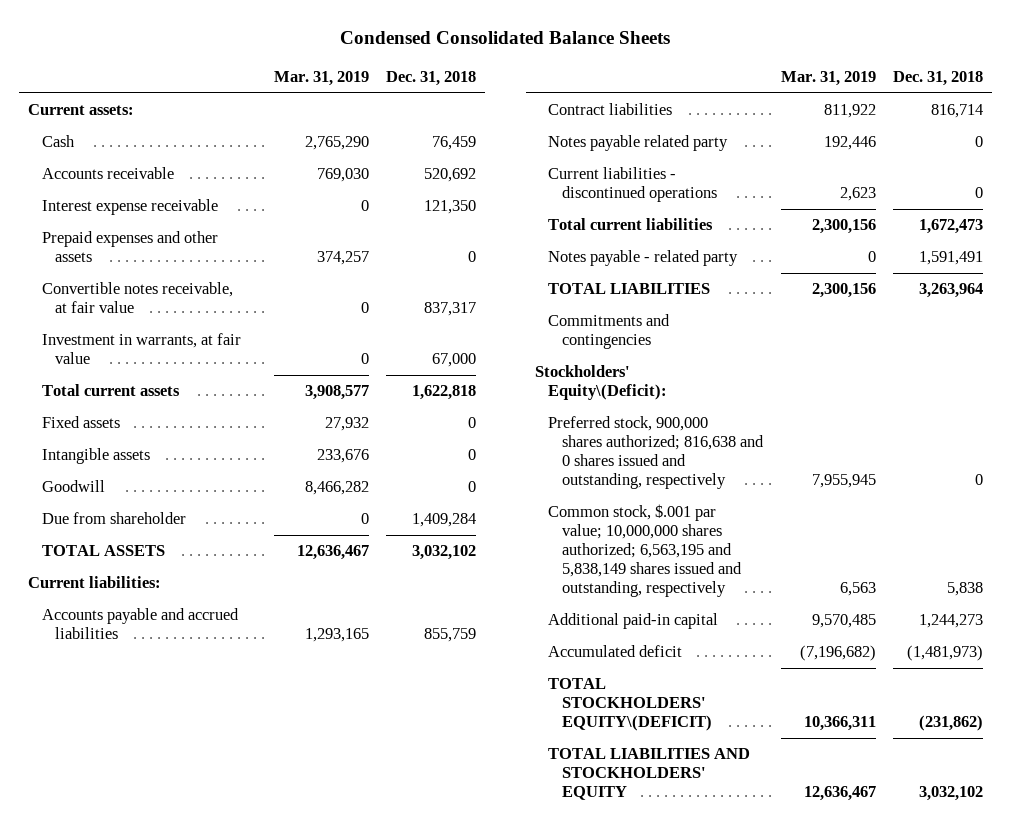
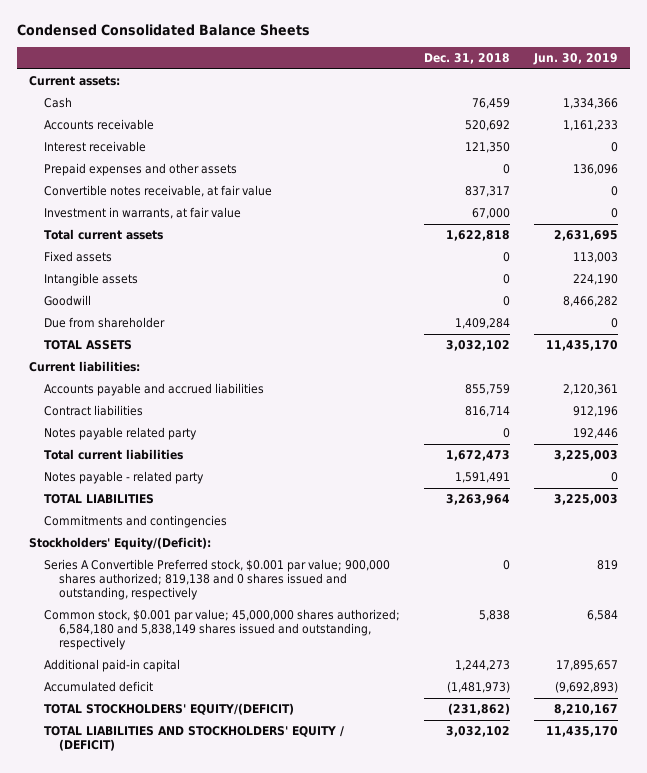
- | Mar. 31, 2019 | Dec. 31, 2018
+ | Dec. 31, 2018 | Jun. 30, 2019
- Interest expense receivable | 0 | 121,350
+ Interest receivable | 121,350 | 0
- Current liabilities - discontinued operations | 2,623 | 0
- Stockholders' Equity\(Deficit):
- Preferred stock, 900,000 shares authorized; 816,638 and 0 shares issued and outstanding, respectively | 7,955,945 | 0
- Common stock, $.001 par value; 10,000,000 shares authorized; 6,563,195 and 5,838,149 shares issued and outstanding, respectively | 6,563 | 5,838
+ Stockholders' Equity/(Deficit):
+ Series A Convertible Preferred stock, $0.001 par value; 900,000 shares authorized; 819,138 and 0 shares issued and outstanding, respectively | 0 | 819
+ Common stock, $0.001 par value; 45,000,000 shares authorized; 6,584,180 and 5,838,149 shares issued and outstanding, respectively | 5,838 | 6,584
- TOTAL STOCKHOLDERS' EQUITY\(DEFICIT) | 10,366,311 | (231,862)
- TOTAL LIABILITIES AND STOCKHOLDERS' EQUITY | 12,636,467 | 3,032,102
+ TOTAL STOCKHOLDERS' EQUITY/(DEFICIT) | (231,862) | 8,210,167
+ TOTAL LIABILITIES AND STOCKHOLDERS' EQUITY / (DEFICIT) | 3,032,102 | 11,435,170

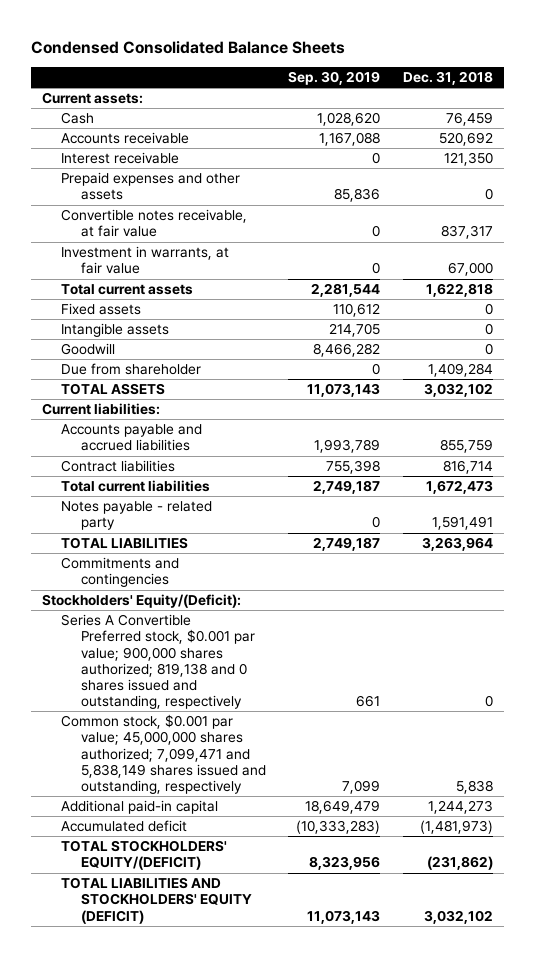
- | Dec. 31, 2018 | Jun. 30, 2019
+ | Sep. 30, 2019 | Dec. 31, 2018
- Notes payable related party | 0 | 192,446
- Common stock, $0.001 par value; 45,000,000 shares authorized; 6,584,180 and 5,838,149 shares issued and outstanding, respectively | 5,838 | 6,584
+ Common stock, $0.001 par value; 45,000,000 shares authorized; 7,099,471 and 5,838,149 shares issued and outstanding, respectively | 7,099 | 5,838
- TOTAL LIABILITIES AND STOCKHOLDERS' EQUITY / (DEFICIT) | 3,032,102 | 11,435,170
+ TOTAL LIABILITIES AND STOCKHOLDERS' EQUITY (DEFICIT) | 11,073,143 | 3,032,102

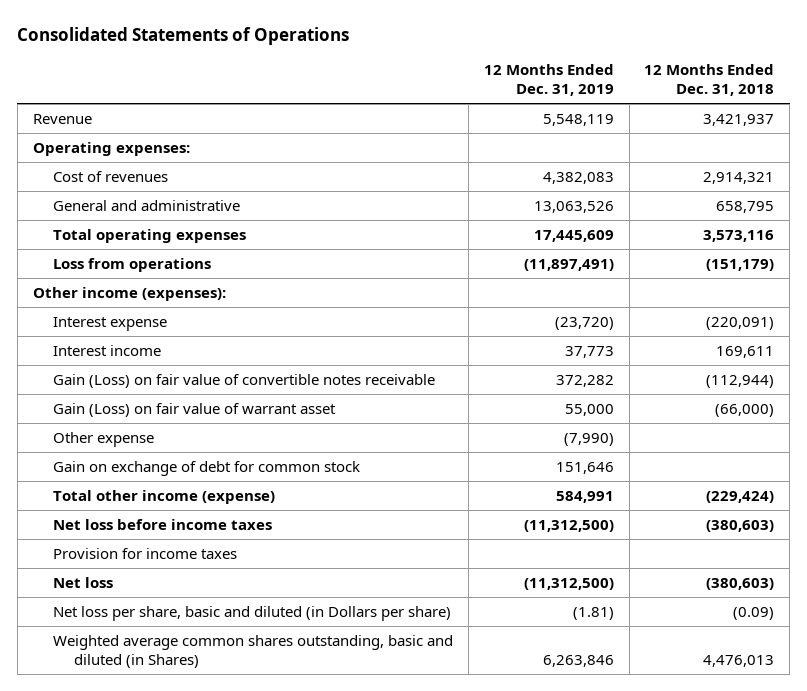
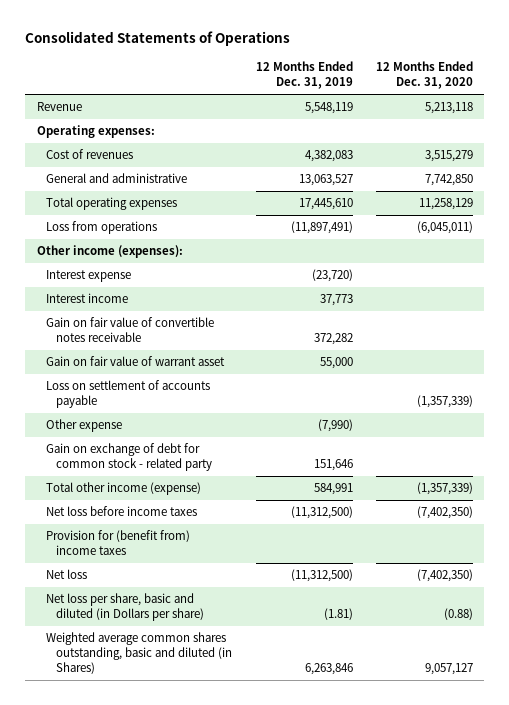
- | 12 Months Ended Dec. 31, 2019 | 12 Months Ended Dec. 31, 2018
+ | 12 Months Ended Dec. 31, 2019 | 12 Months Ended Dec. 31, 2020
- General and administrative | 13,063,526 | 658,795
- Total operating expenses | 17,445,609 | 3,573,116
+ General and administrative | 13,063,527 | 7,742,850
+ Total operating expenses | 17,445,610 | 11,258,129
- Gain (Loss) on fair value of convertible notes receivable | 372,282 | (112,944)
- Gain (Loss) on fair value of warrant asset | 55,000 | (66,000)
+ Gain on fair value of convertible notes receivable | 372,282 |
+ Gain on fair value of warrant asset | 55,000 |
+ Loss on settlement of accounts payable | | (1,357,339)
- Gain on exchange of debt for common stock | 151,646 |
+ Gain on exchange of debt for common stock - related party | 151,646 |
- Provision for income taxes
+ Provision for (benefit from) income taxes

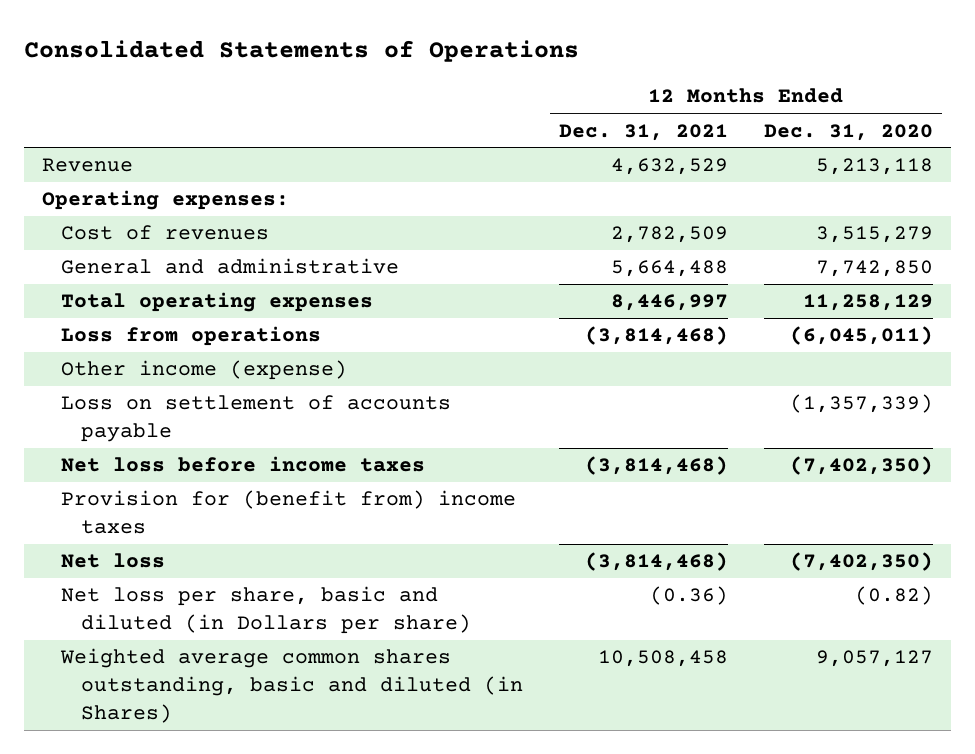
- | 12 Months Ended Dec. 31, 2019 | 12 Months Ended Dec. 31, 2020
+ | 12 Months Ended Dec. 31, 2021 | 12 Months Ended Dec. 31, 2020
- Other income (expenses):
- Interest expense | (23,720) |
- Interest income | 37,773 |
- Gain on fair value of convertible notes receivable | 372,282 |
- Gain on fair value of warrant asset | 55,000 |
+ Other income (expense)
- Other expense | (7,990) |
- Gain on exchange of debt for common stock - related party | 151,646 |
- Total other income (expense) | 584,991 | (1,357,339)
- Net loss per share, basic and diluted (in Dollars per share) | (1.81) | (0.88)
+ Net loss per share, basic and diluted (in Dollars per share) | (0.36) | (0.82)

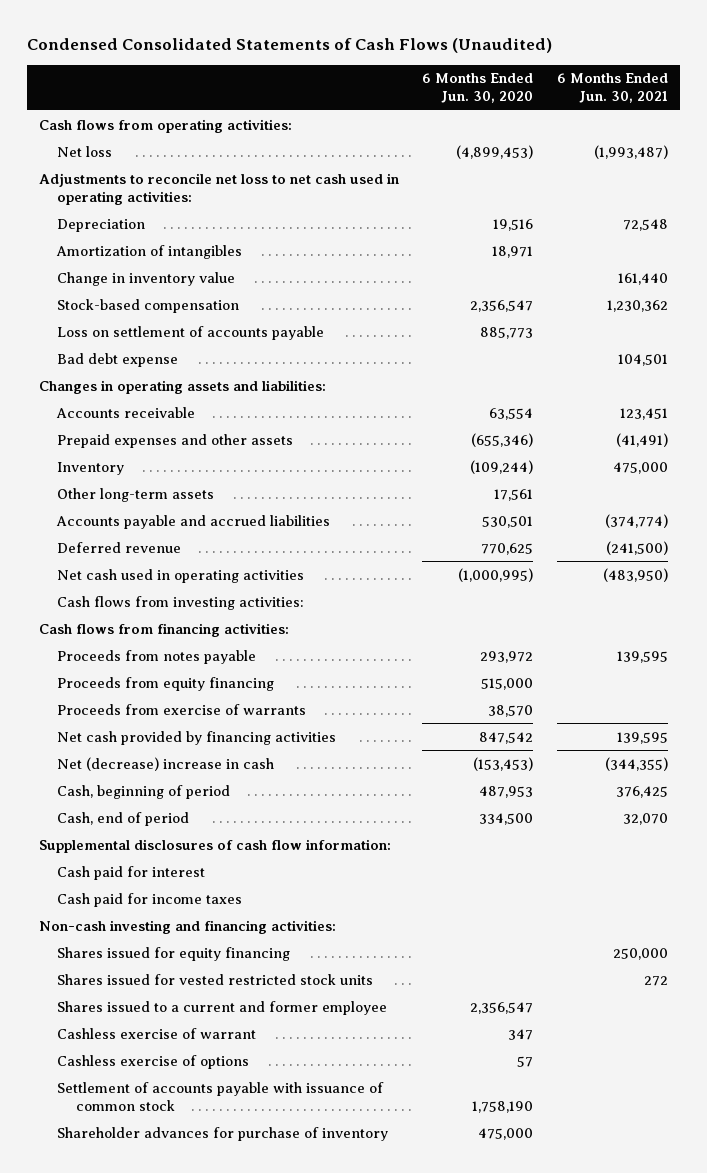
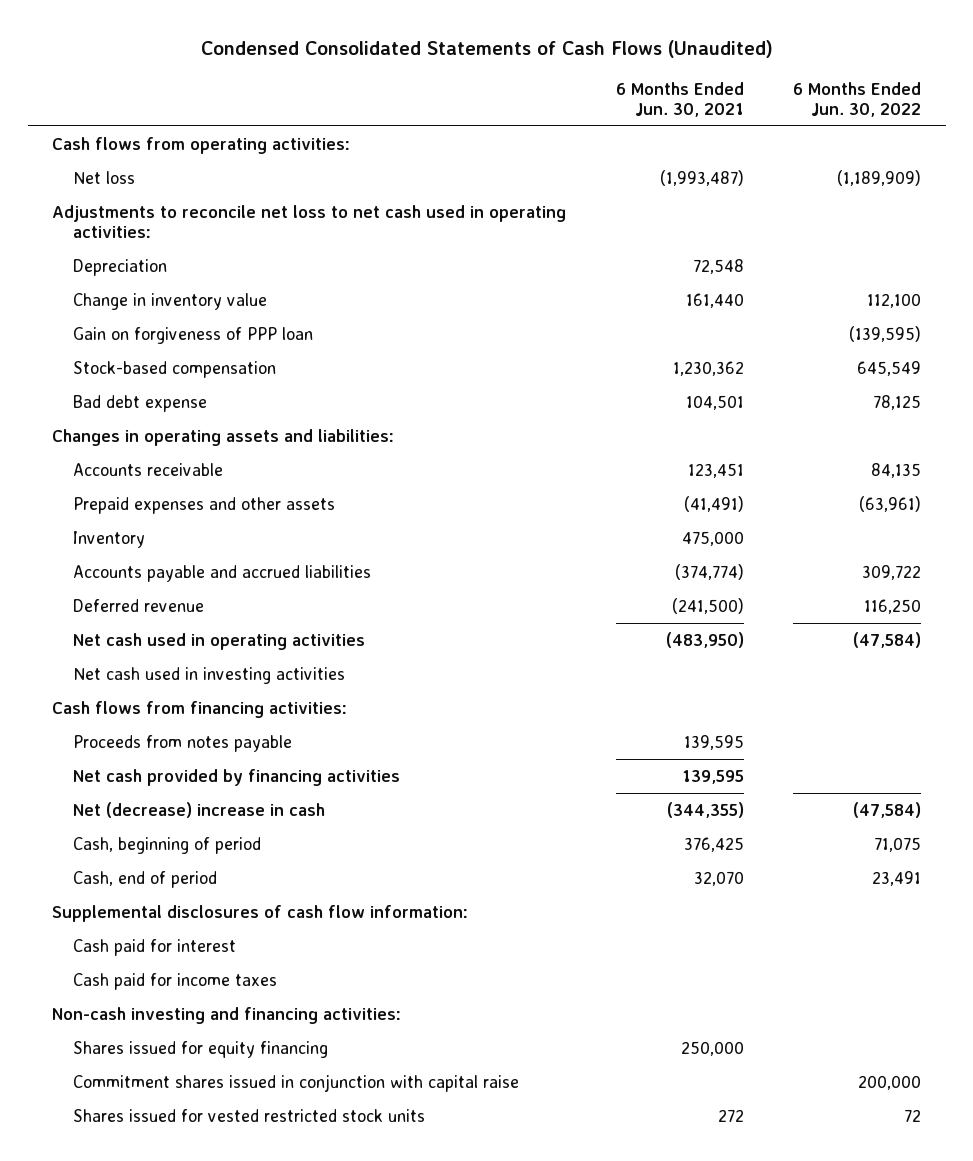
- | 6 Months Ended Jun. 30, 2020 | 6 Months Ended Jun. 30, 2021
+ | 6 Months Ended Jun. 30, 2021 | 6 Months Ended Jun. 30, 2022
- Amortization of intangibles | 18,971 |
+ Gain on forgiveness of PPP loan | | (139,595)
- Loss on settlement of accounts payable | 885,773 |
- Other long-term assets | 17,561 |
- Cash flows from investing activities:
+ Net cash used in investing activities
- Proceeds from equity financing | 515,000 |
- Proceeds from exercise of warrants | 38,570 |
+ Commitment shares issued in conjunction with capital raise | | 200,000
- Shares issued to a current and former employee | 2,356,547 |
- Cashless exercise of warrant | 347 |
- Cashless exercise of options | 57 |
- Settlement of accounts payable with issuance of common stock | 1,758,190 |
- Shareholder advances for purchase of inventory | 475,000 |

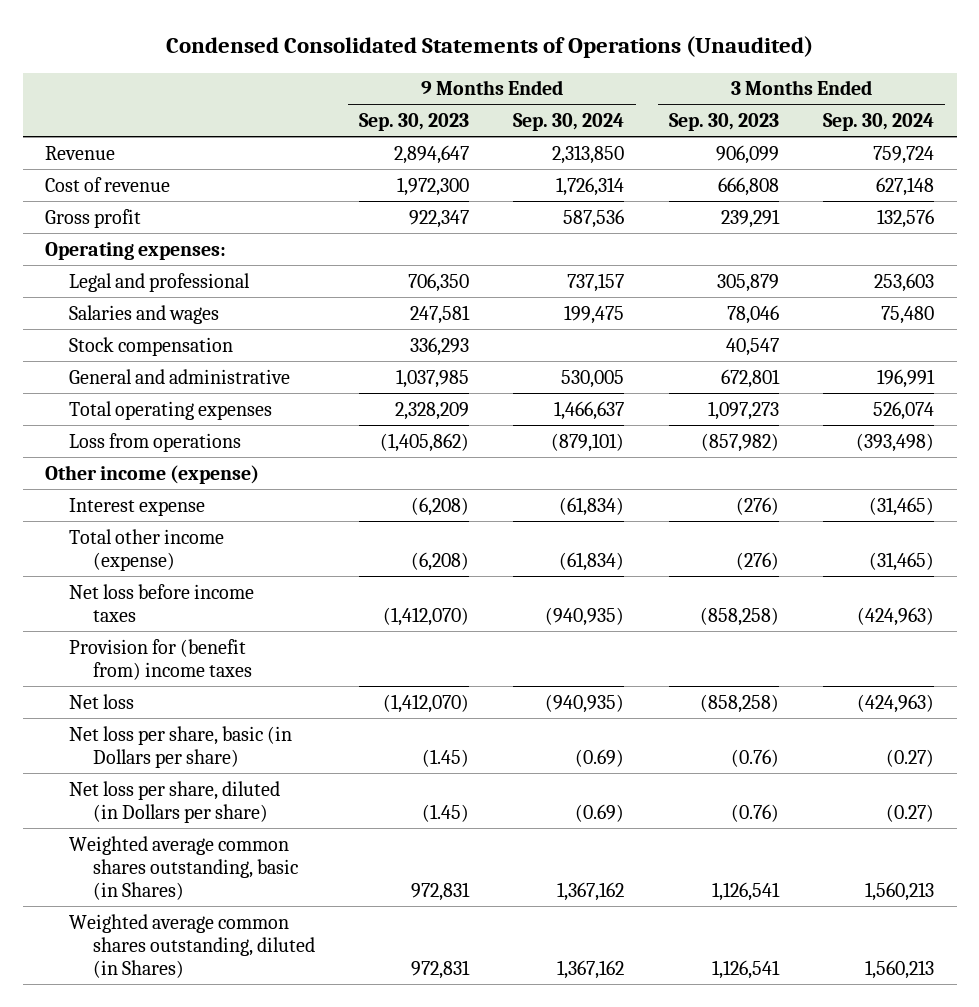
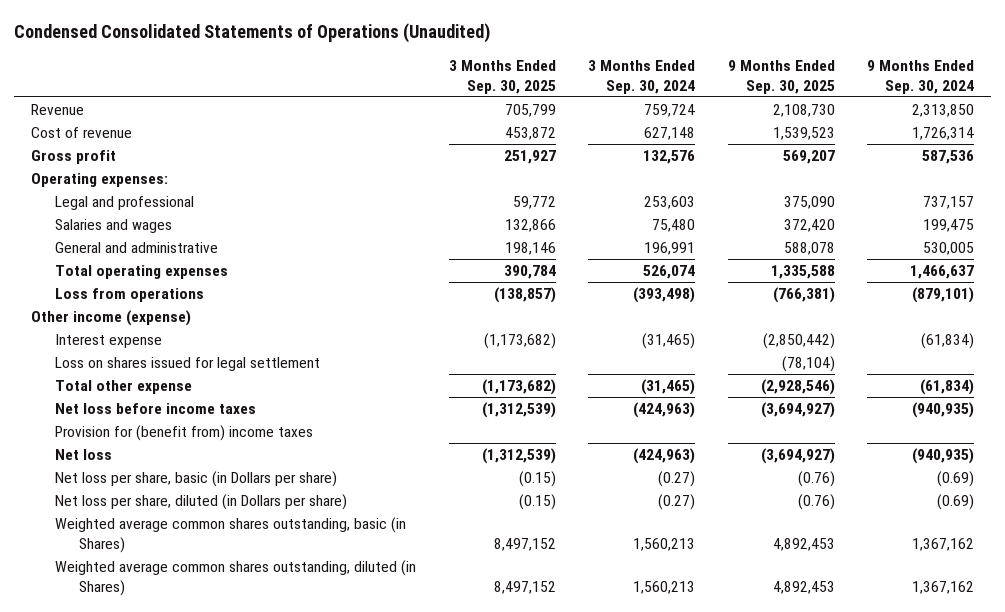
- | 9 Months Ended Sep. 30, 2023 | 9 Months Ended Sep. 30, 2024 | 3 Months Ended Sep. 30, 2023 | 3 Months Ended Sep. 30, 2024
+ | 3 Months Ended Sep. 30, 2025 | 3 Months Ended Sep. 30, 2024 | 9 Months Ended Sep. 30, 2025 | 9 Months Ended Sep. 30, 2024
- Stock compensation | 336,293 | | 40,547 |
- Total other income (expense) | (6,208) | (61,834) | (276) | (31,465)
+ Loss on shares issued for legal settlement | | | (78,104) |
+ Total other expense | (1,173,682) | (31,465) | (2,928,546) | (61,834)

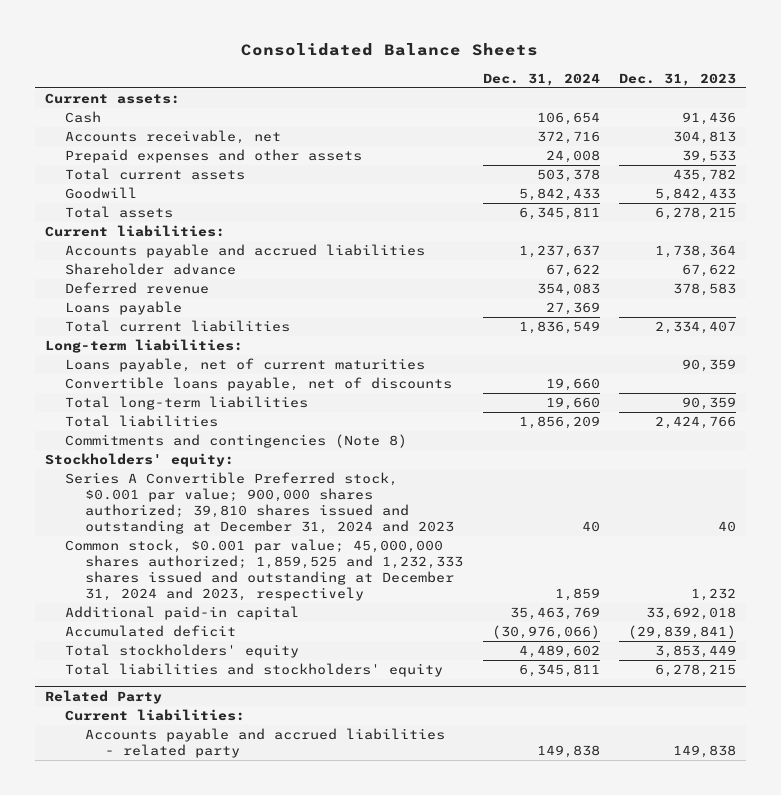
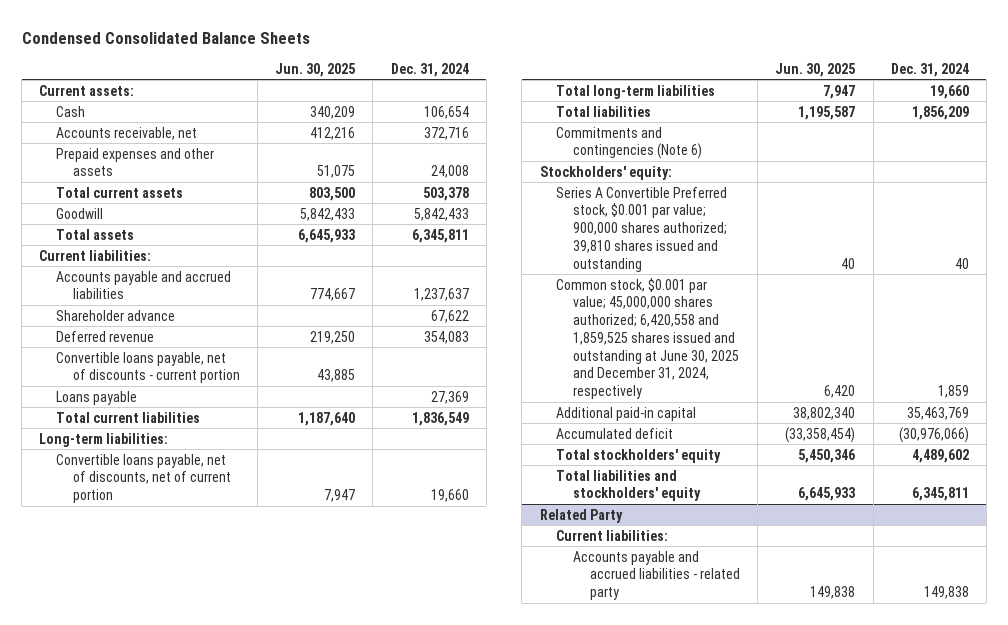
- Consolidated Balance Sheets
+ Condensed Consolidated Balance Sheets
- | Dec. 31, 2024 | Dec. 31, 2023
+ | Jun. 30, 2025 | Dec. 31, 2024
+ Convertible loans payable, net of discounts - current portion | 43,885 |
- Loans payable, net of current maturities | | 90,359
- Convertible loans payable, net of discounts | 19,660 |
+ Convertible loans payable, net of discounts, net of current portion | 7,947 | 19,660
- Commitments and contingencies (Note 8)
+ Commitments and contingencies (Note 6)
- Series A Convertible Preferred stock, $0.001 par value; 900,000 shares authorized; 39,810 shares issued and outstanding at December 31, 2024 and 2023 | 40 | 40
- Common stock, $0.001 par value; 45,000,000 shares authorized; 1,859,525 and 1,232,333 shares issued and outstanding at December 31, 2024 and 2023, respectively | 1,859 | 1,232
+ Series A Convertible Preferred stock, $0.001 par value; 900,000 shares authorized; 39,810 shares issued and outstanding | 40 | 40
+ Common stock, $0.001 par value; 45,000,000 shares authorized; 6,420,558 and 1,859,525 shares issued and outstanding at June 30, 2025 and December 31, 2024, respectively | 6,420 | 1,859

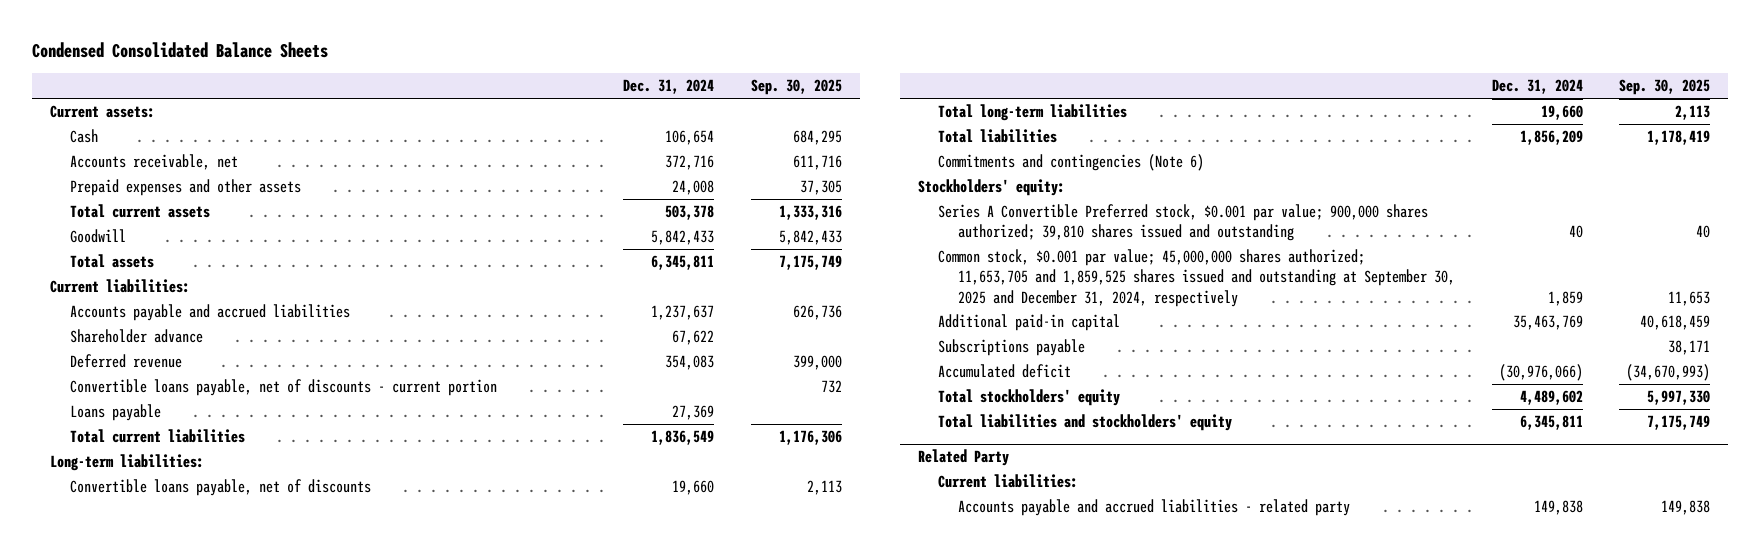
- | Jun. 30, 2025 | Dec. 31, 2024
+ | Dec. 31, 2024 | Sep. 30, 2025
- Convertible loans payable, net of discounts, net of current portion | 7,947 | 19,660
+ Convertible loans payable, net of discounts | 19,660 | 2,113
- Common stock, $0.001 par value; 45,000,000 shares authorized; 6,420,558 and 1,859,525 shares issued and outstanding at June 30, 2025 and December 31, 2024, respectively | 6,420 | 1,859
+ Common stock, $0.001 par value; 45,000,000 shares authorized; 11,653,705 and 1,859,525 shares issued and outstanding at September 30, 2025 and December 31, 2024, respectively | 1,859 | 11,653
+ Subscriptions payable | | 38,171

